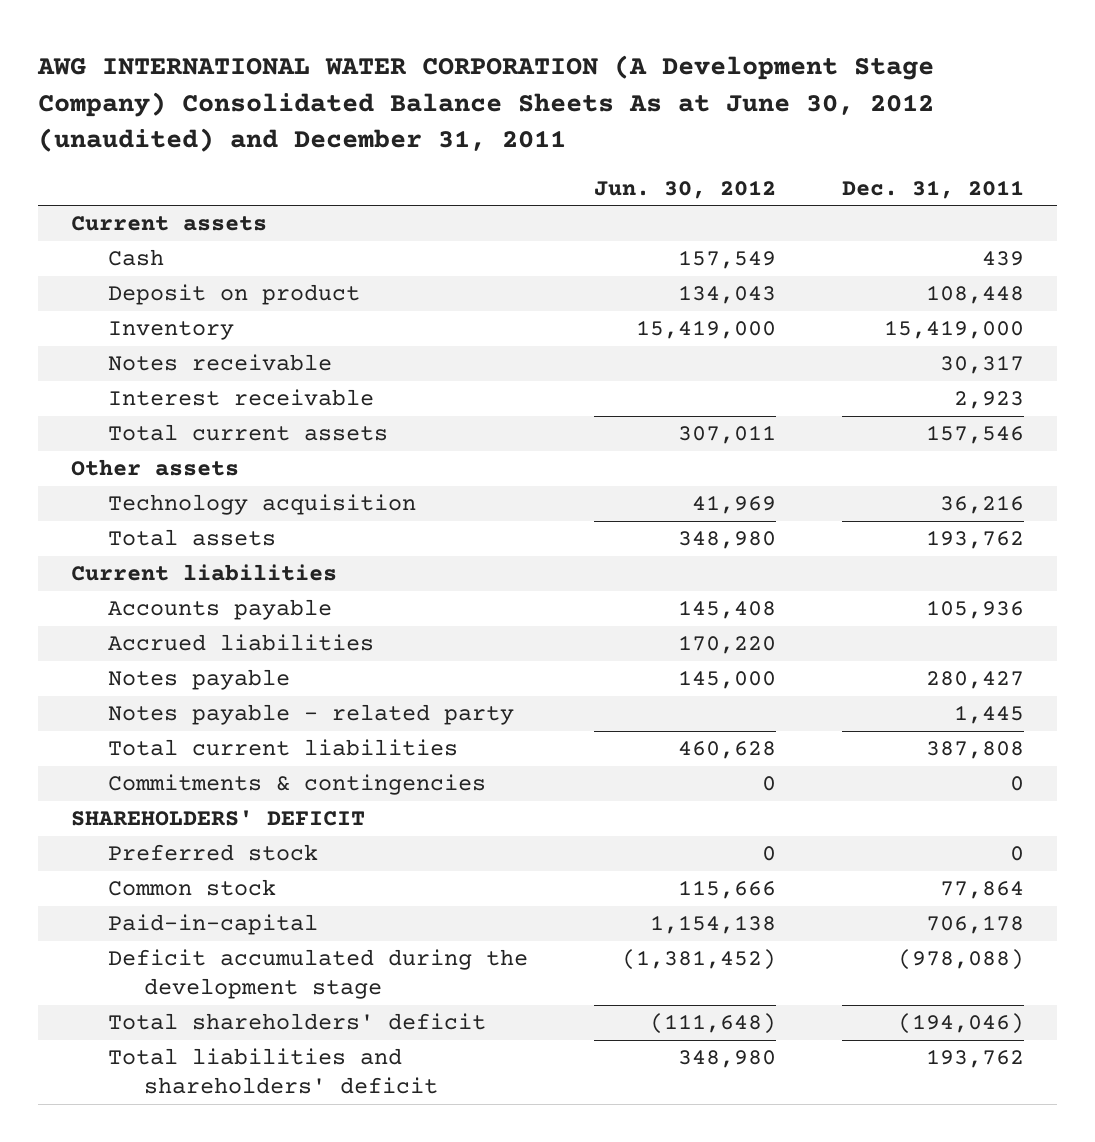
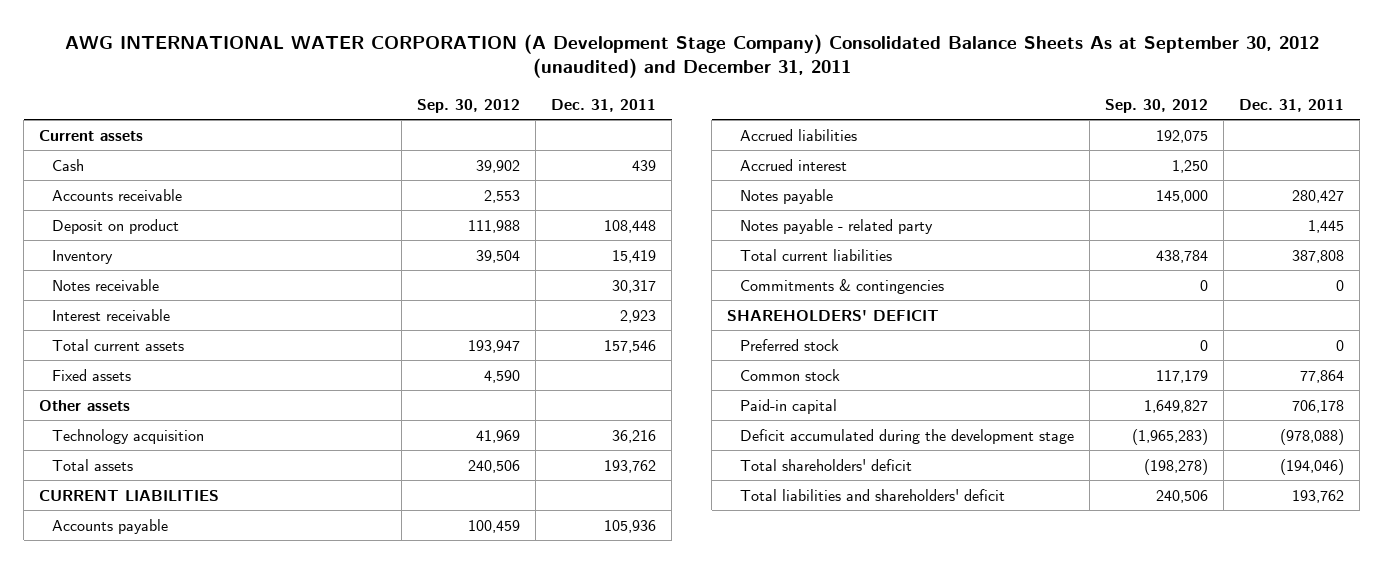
- AWG INTERNATIONAL WATER CORPORATION (A Development Stage Company) Consolidated Balance Sheets As at June 30, 2012 (unaudited) and December 31, 2011
+ AWG INTERNATIONAL WATER CORPORATION (A Development Stage Company) Consolidated Balance Sheets As at September 30, 2012 (unaudited) and December 31, 2011
- | Jun. 30, 2012 | Dec. 31, 2011
+ | Sep. 30, 2012 | Dec. 31, 2011
+ Accounts receivable | 2,553 |
- Inventory | 15,419,000 | 15,419,000
+ Inventory | 39,504 | 15,419
+ Fixed assets | 4,590 |
- Current liabilities
+ CURRENT LIABILITIES
+ Accrued interest | 1,250 |
- Paid-in-capital | 1,154,138 | 706,178
+ Paid-in capital | 1,649,827 | 706,178

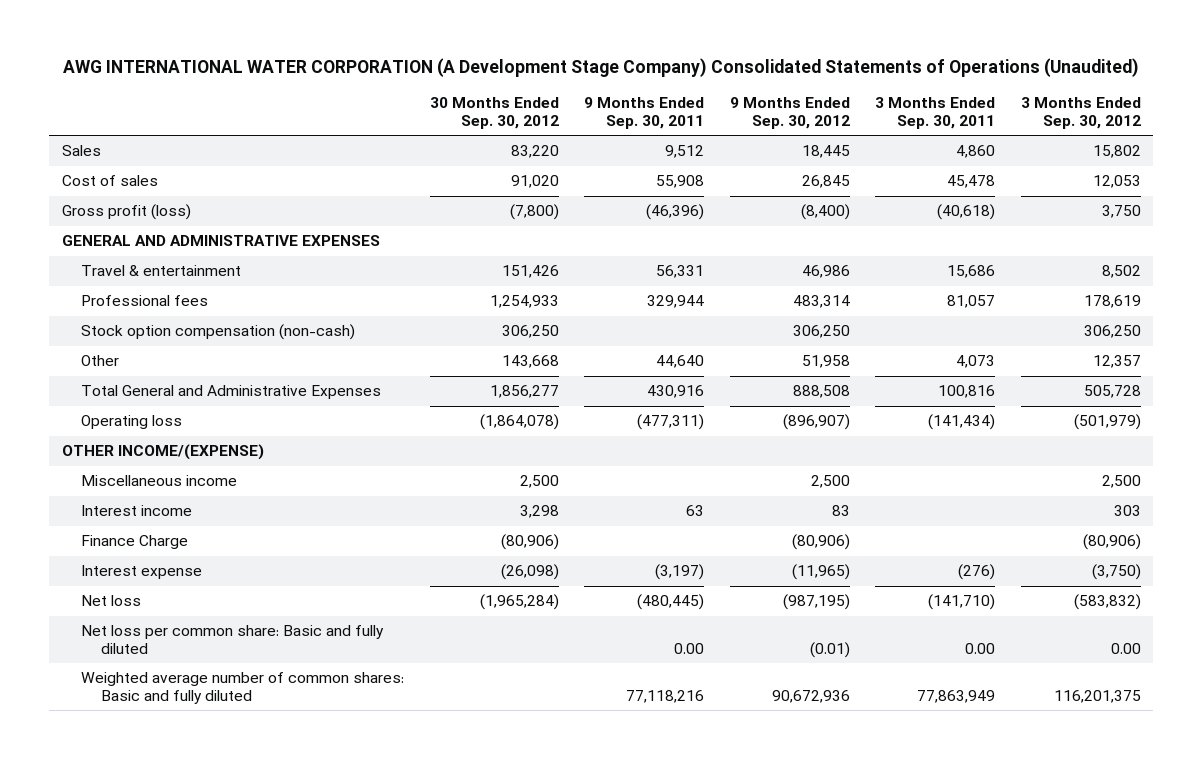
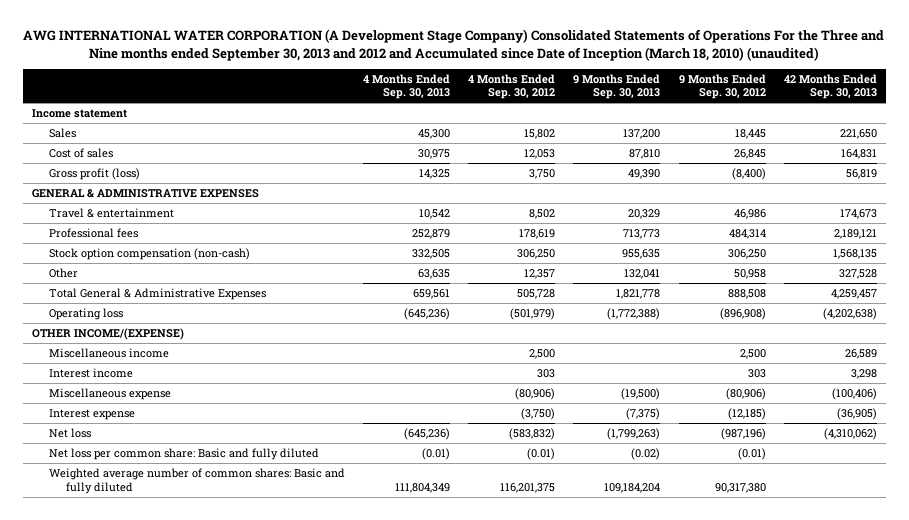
- AWG INTERNATIONAL WATER CORPORATION (A Development Stage Company) Consolidated Statements of Operations (Unaudited)
+ AWG INTERNATIONAL WATER CORPORATION (A Development Stage Company) Consolidated Statements of Operations For the Three and Nine months ended September 30, 2013 and 2012 and Accumulated since Date of Inception (March 18, 2010) (unaudited)
- | 30 Months Ended Sep. 30, 2012 | 9 Months Ended Sep. 30, 2011 | 9 Months Ended Sep. 30, 2012 | 3 Months Ended Sep. 30, 2011 | 3 Months Ended Sep. 30, 2012
+ | 4 Months Ended Sep. 30, 2013 | 4 Months Ended Sep. 30, 2012 | 9 Months Ended Sep. 30, 2013 | 9 Months Ended Sep. 30, 2012 | 42 Months Ended Sep. 30, 2013
+ Income statement
- GENERAL AND ADMINISTRATIVE EXPENSES
+ GENERAL & ADMINISTRATIVE EXPENSES
- Professional fees | 1,254,933 | 329,944 | 483,314 | 81,057 | 178,619
+ Professional fees | 252,879 | 178,619 | 713,773 | 484,314 | 2,189,121
- Other | 143,668 | 44,640 | 51,958 | 4,073 | 12,357
- Total General and Administrative Expenses | 1,856,277 | 430,916 | 888,508 | 100,816 | 505,728
- Operating loss | (1,864,078) | (477,311) | (896,907) | (141,434) | (501,979)
+ Other | 63,635 | 12,357 | 132,041 | 50,958 | 327,528
+ Total General & Administrative Expenses | 659,561 | 505,728 | 1,821,778 | 888,508 | 4,259,457
+ Operating loss | (645,236) | (501,979) | (1,772,388) | (896,908) | (4,202,638)
- Interest income | 3,298 | 63 | 83 | | 303
- Finance Charge | (80,906) | | (80,906) | | (80,906)
- Interest expense | (26,098) | (3,197) | (11,965) | (276) | (3,750)
- Net loss | (1,965,284) | (480,445) | (987,195) | (141,710) | (583,832)
+ Interest income | | 303 | | 303 | 3,298
+ Miscellaneous expense | | (80,906) | (19,500) | (80,906) | (100,406)
+ Interest expense | | (3,750) | (7,375) | (12,185) | (36,905)
+ Net loss | (645,236) | (583,832) | (1,799,263) | (987,196) | (4,310,062)
- Weighted average number of common shares: Basic and fully diluted | | 77,118,216 | 90,672,936 | 77,863,949 | 116,201,375
+ Weighted average number of common shares: Basic and fully diluted | 111,804,349 | 116,201,375 | 109,184,204 | 90,317,380 |

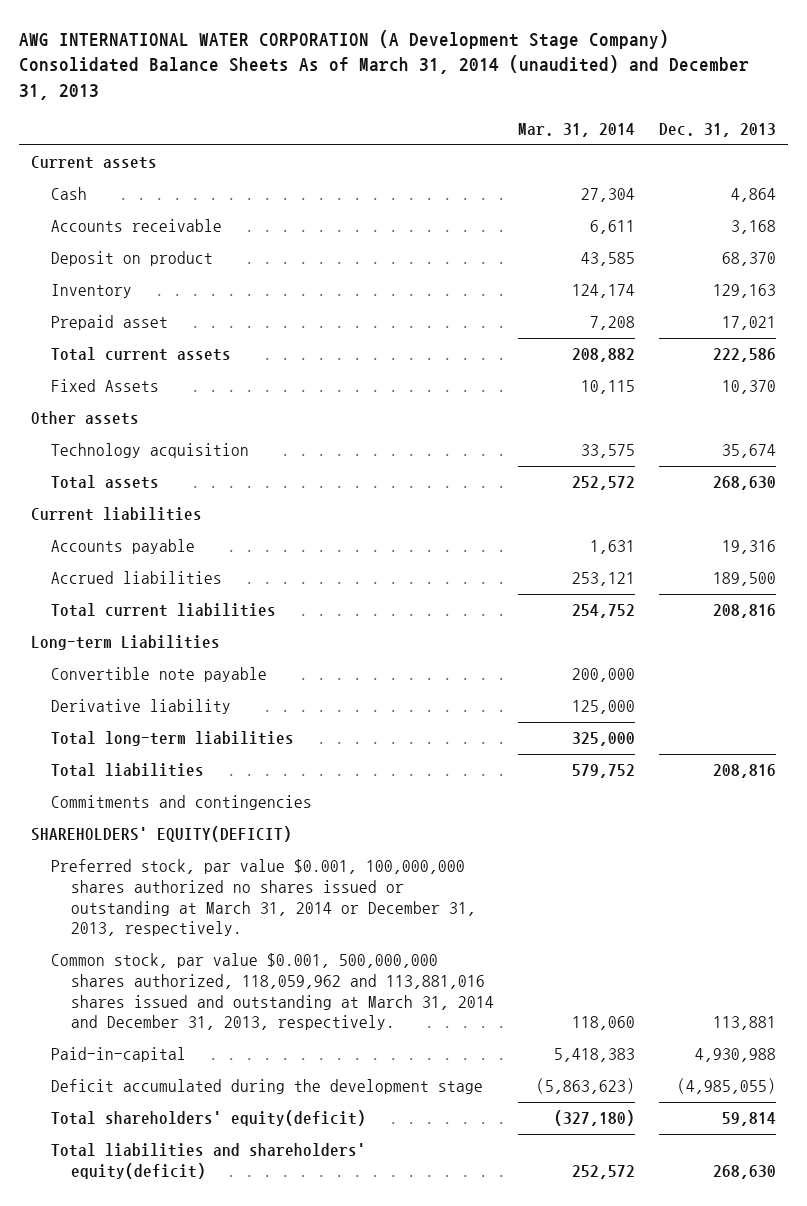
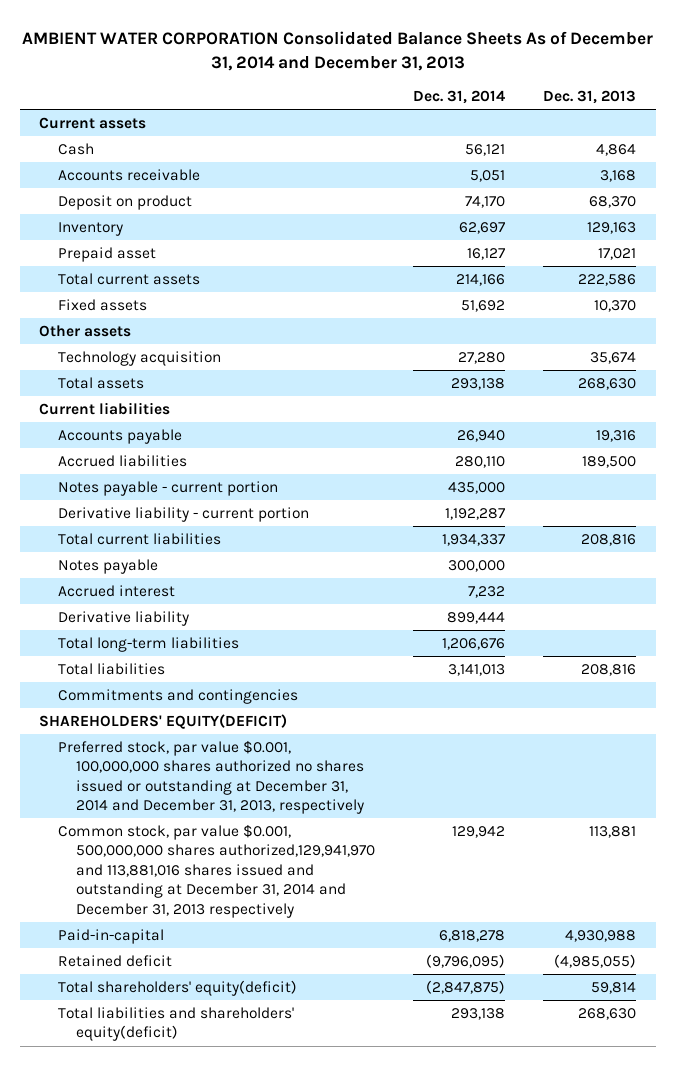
- AWG INTERNATIONAL WATER CORPORATION (A Development Stage Company) Consolidated Balance Sheets As of March 31, 2014 (unaudited) and December 31, 2013
+ AMBIENT WATER CORPORATION Consolidated Balance Sheets As of December 31, 2014 and December 31, 2013
- | Mar. 31, 2014 | Dec. 31, 2013
+ | Dec. 31, 2014 | Dec. 31, 2013
- Fixed Assets | 10,115 | 10,370
+ Fixed assets | 51,692 | 10,370
+ Notes payable - current portion | 435,000 |
+ Derivative liability - current portion | 1,192,287 |
- Long-term Liabilities
- Convertible note payable | 200,000 |
+ Notes payable | 300,000 |
+ Accrued interest | 7,232 |
- Preferred stock, par value $0.001, 100,000,000 shares authorized no shares issued or outstanding at March 31, 2014 or December 31, 2013, respectively.
- Common stock, par value $0.001, 500,000,000 shares authorized, 118,059,962 and 113,881,016 shares issued and outstanding at March 31, 2014 and December 31, 2013, respectively. | 118,060 | 113,881
+ Preferred stock, par value $0.001, 100,000,000 shares authorized no shares issued or outstanding at December 31, 2014 and December 31, 2013, respectively
+ Common stock, par value $0.001, 500,000,000 shares authorized,129,941,970 and 113,881,016 shares issued and outstanding at December 31, 2014 and December 31, 2013 respectively | 129,942 | 113,881
- Deficit accumulated during the development stage | (5,863,623) | (4,985,055)
+ Retained deficit | (9,796,095) | (4,985,055)

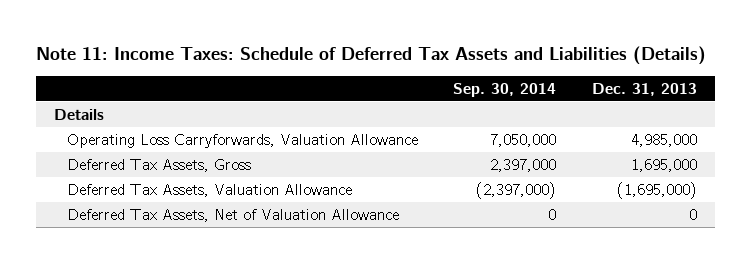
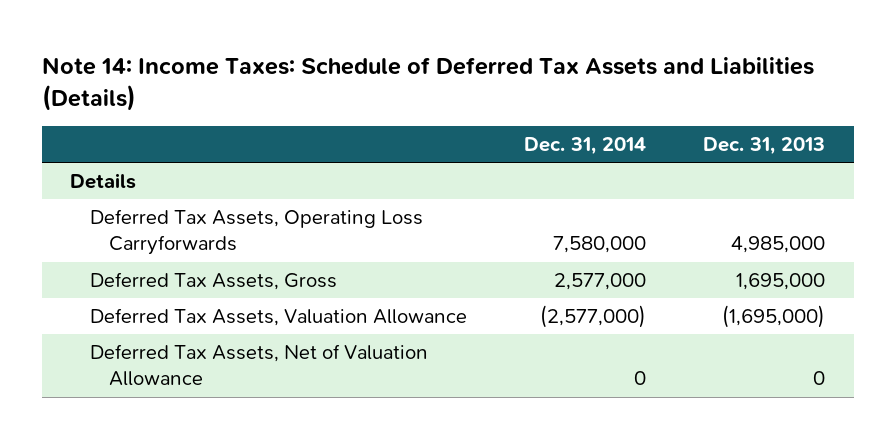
- Note 11: Income Taxes: Schedule of Deferred Tax Assets and Liabilities (Details)
+ Note 14: Income Taxes: Schedule of Deferred Tax Assets and Liabilities (Details)
- | Sep. 30, 2014 | Dec. 31, 2013
+ | Dec. 31, 2014 | Dec. 31, 2013
- Operating Loss Carryforwards, Valuation Allowance | 7,050,000 | 4,985,000
+ Deferred Tax Assets, Operating Loss Carryforwards | 7,580,000 | 4,985,000

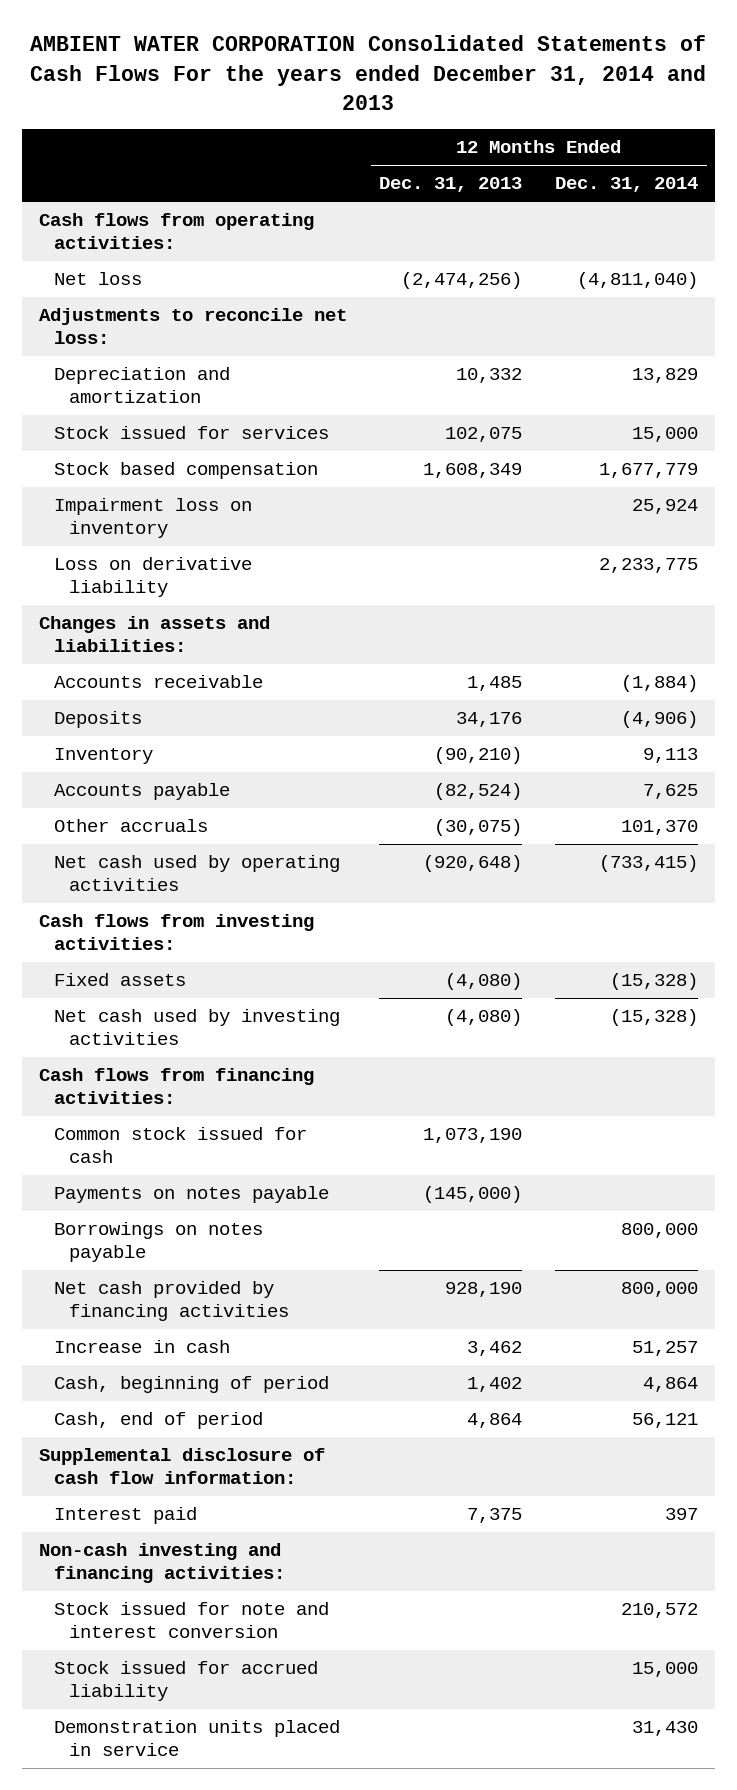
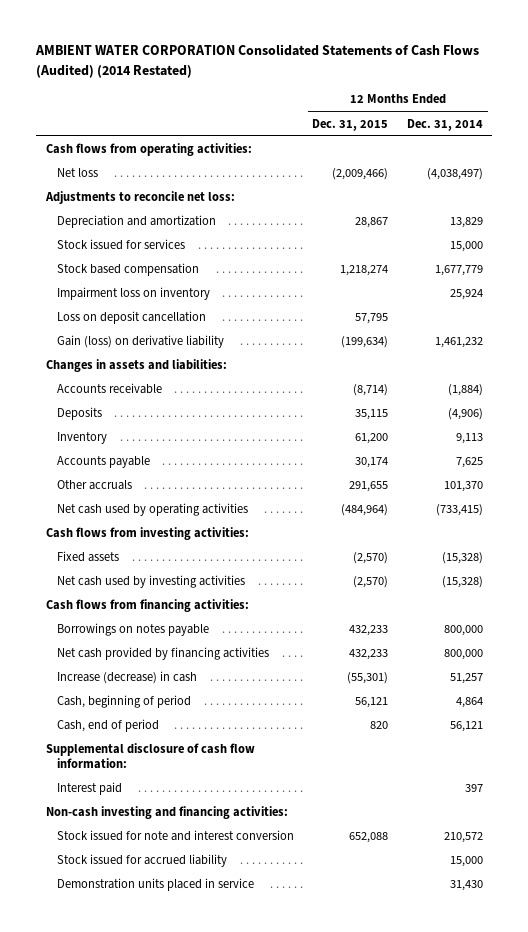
- AMBIENT WATER CORPORATION Consolidated Statements of Cash Flows For the years ended December 31, 2014 and 2013
+ AMBIENT WATER CORPORATION Consolidated Statements of Cash Flows (Audited) (2014 Restated)
- | 12 Months Ended Dec. 31, 2013 | 12 Months Ended Dec. 31, 2014
+ | 12 Months Ended Dec. 31, 2015 | 12 Months Ended Dec. 31, 2014
- Net loss | (2,474,256) | (4,811,040)
+ Net loss | (2,009,466) | (4,038,497)
- Loss on derivative liability | | 2,233,775
+ Loss on deposit cancellation | 57,795 |
+ Gain (loss) on derivative liability | (199,634) | 1,461,232
- Common stock issued for cash | 1,073,190 |
- Payments on notes payable | (145,000) |
- Increase in cash | 3,462 | 51,257
+ Increase (decrease) in cash | (55,301) | 51,257

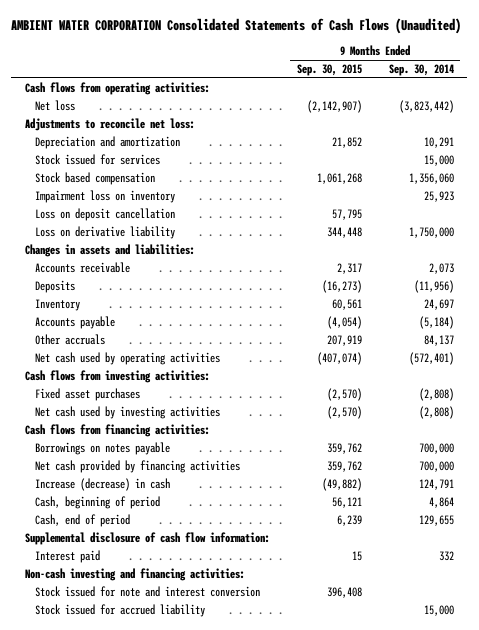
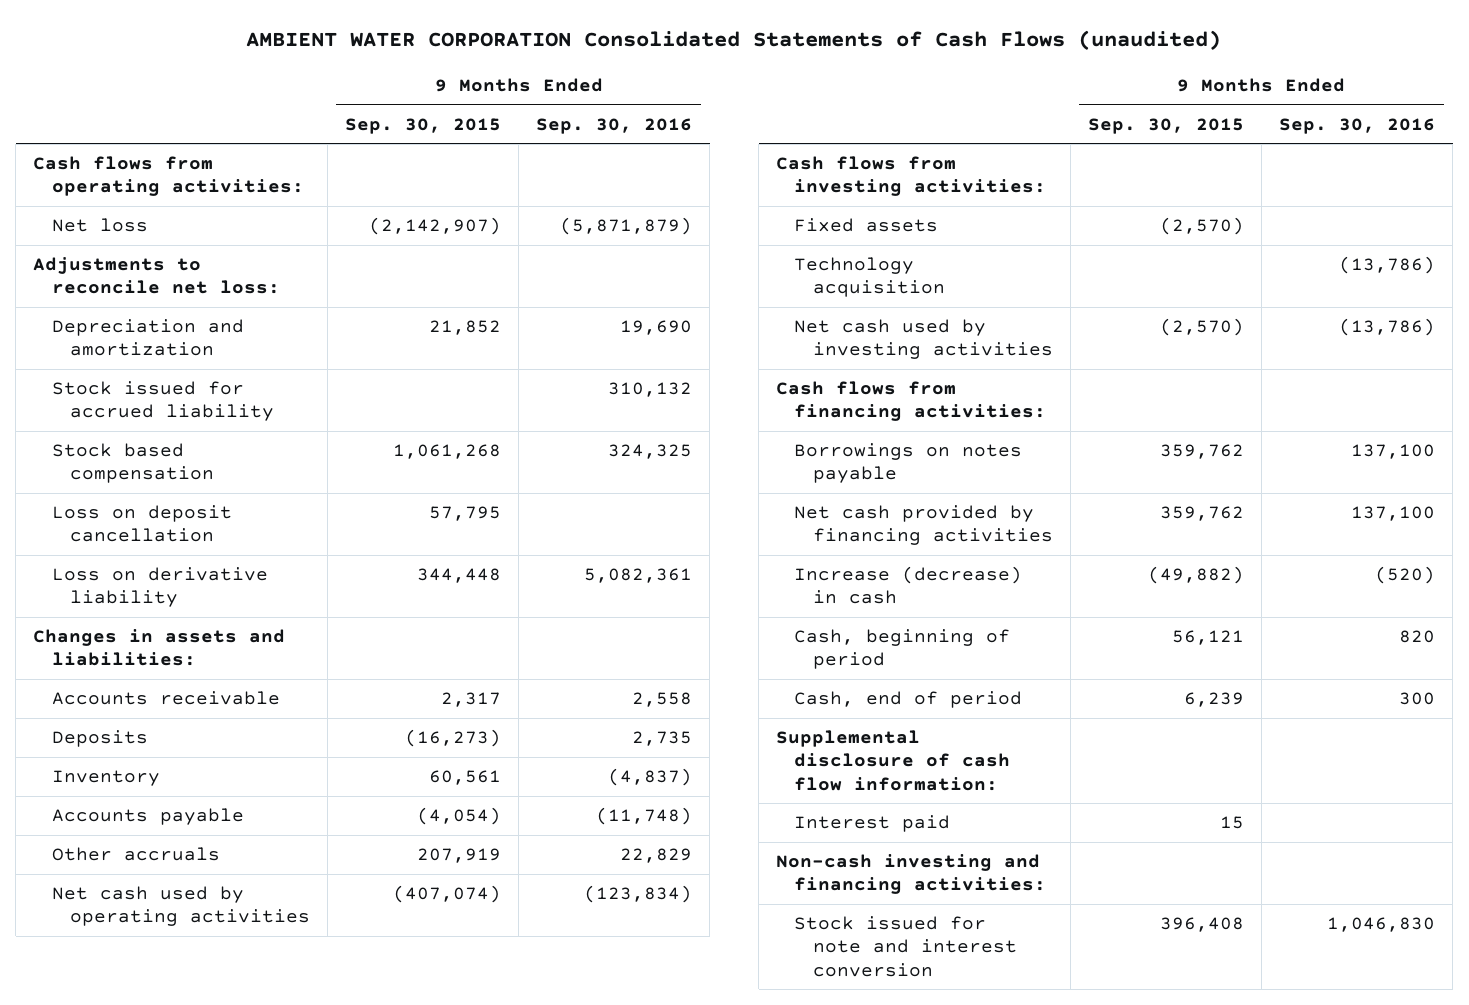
- AMBIENT WATER CORPORATION Consolidated Statements of Cash Flows (Unaudited)
+ AMBIENT WATER CORPORATION Consolidated Statements of Cash Flows (unaudited)
- | 9 Months Ended Sep. 30, 2015 | 9 Months Ended Sep. 30, 2014
+ | 9 Months Ended Sep. 30, 2015 | 9 Months Ended Sep. 30, 2016
- Stock issued for services | | 15,000
moved up: Stock issued for accrued liability | | 310,132
- Impairment loss on inventory | | 25,923
- Fixed asset purchases | (2,570) | (2,808)
+ Fixed assets | (2,570) |
+ Technology acquisition | | (13,786)

